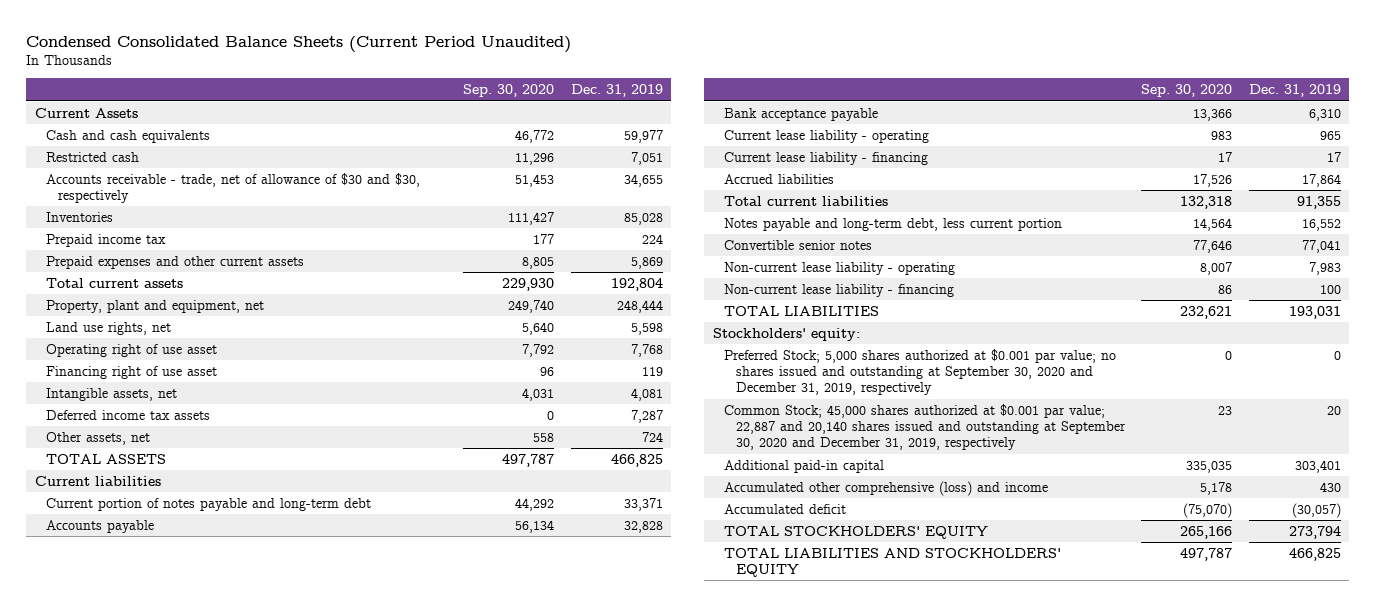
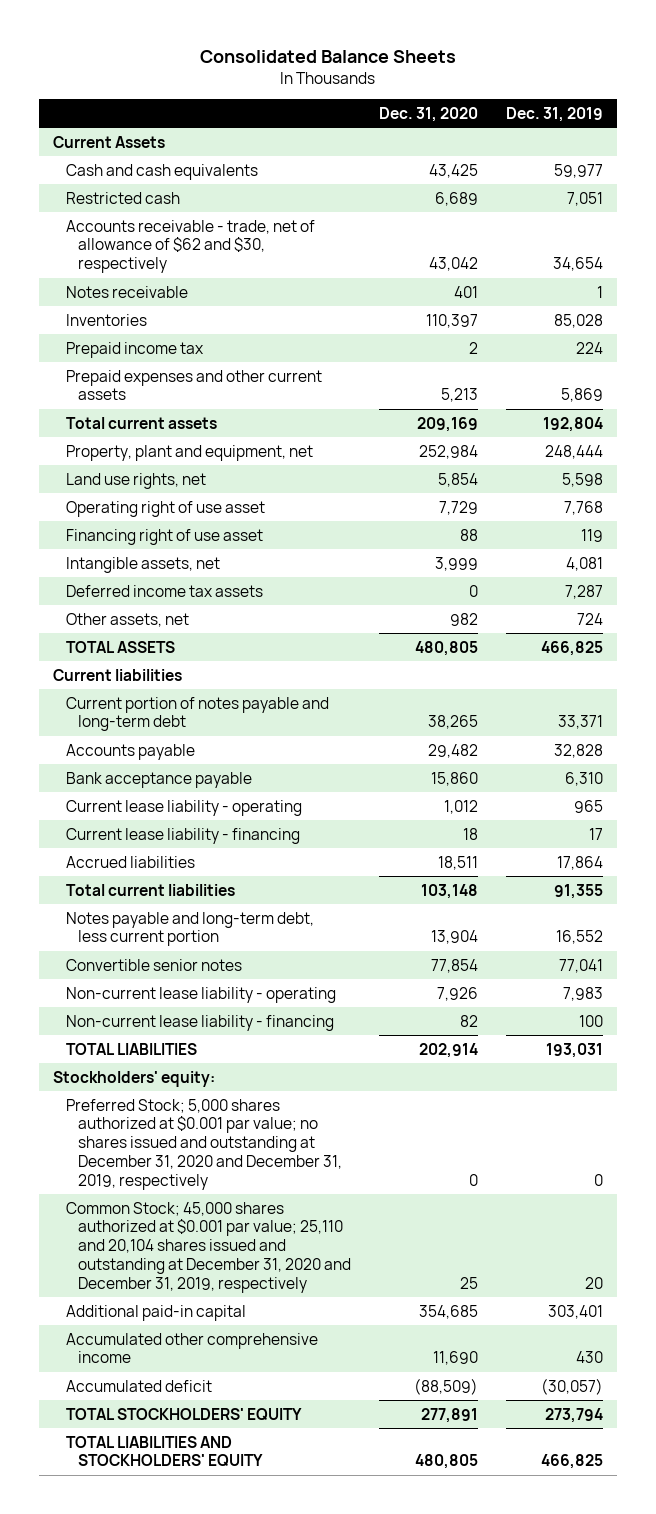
- Condensed Consolidated Balance Sheets (Current Period Unaudited)
+ Consolidated Balance Sheets
- | Sep. 30, 2020 | Dec. 31, 2019
+ | Dec. 31, 2020 | Dec. 31, 2019
- Accounts receivable - trade, net of allowance of $30 and $30, respectively | 51,453 | 34,655
+ Accounts receivable - trade, net of allowance of $62 and $30, respectively | 43,042 | 34,654
+ Notes receivable | 401 | 1
- Preferred Stock; 5,000 shares authorized at $0.001 par value; no shares issued and outstanding at September 30, 2020 and December 31, 2019, respectively | 0 | 0
- Common Stock; 45,000 shares authorized at $0.001 par value; 22,887 and 20,140 shares issued and outstanding at September 30, 2020 and December 31, 2019, respectively | 23 | 20
+ Preferred Stock; 5,000 shares authorized at $0.001 par value; no shares issued and outstanding at December 31, 2020 and December 31, 2019, respectively | 0 | 0
+ Common Stock; 45,000 shares authorized at $0.001 par value; 25,110 and 20,104 shares issued and outstanding at December 31, 2020 and December 31, 2019, respectively | 25 | 20
- Accumulated other comprehensive (loss) and income | 5,178 | 430
+ Accumulated other comprehensive income | 11,690 | 430

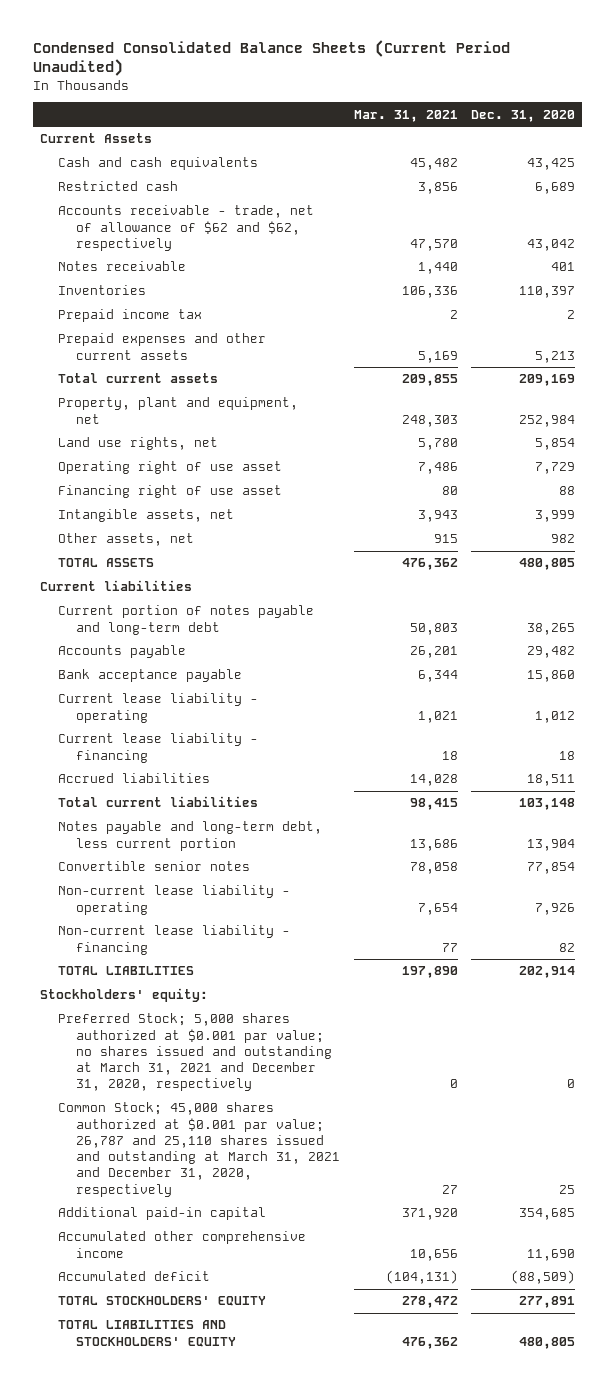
- Consolidated Balance Sheets
+ Condensed Consolidated Balance Sheets (Current Period Unaudited)
- | Dec. 31, 2020 | Dec. 31, 2019
+ | Mar. 31, 2021 | Dec. 31, 2020
- Accounts receivable - trade, net of allowance of $62 and $30, respectively | 43,042 | 34,654
+ Accounts receivable - trade, net of allowance of $62 and $62, respectively | 47,570 | 43,042
- Deferred income tax assets | 0 | 7,287
- Preferred Stock; 5,000 shares authorized at $0.001 par value; no shares issued and outstanding at December 31, 2020 and December 31, 2019, respectively | 0 | 0
- Common Stock; 45,000 shares authorized at $0.001 par value; 25,110 and 20,104 shares issued and outstanding at December 31, 2020 and December 31, 2019, respectively | 25 | 20
+ Preferred Stock; 5,000 shares authorized at $0.001 par value; no shares issued and outstanding at March 31, 2021 and December 31, 2020, respectively | 0 | 0
+ Common Stock; 45,000 shares authorized at $0.001 par value; 26,787 and 25,110 shares issued and outstanding at March 31, 2021 and December 31, 2020, respectively | 27 | 25

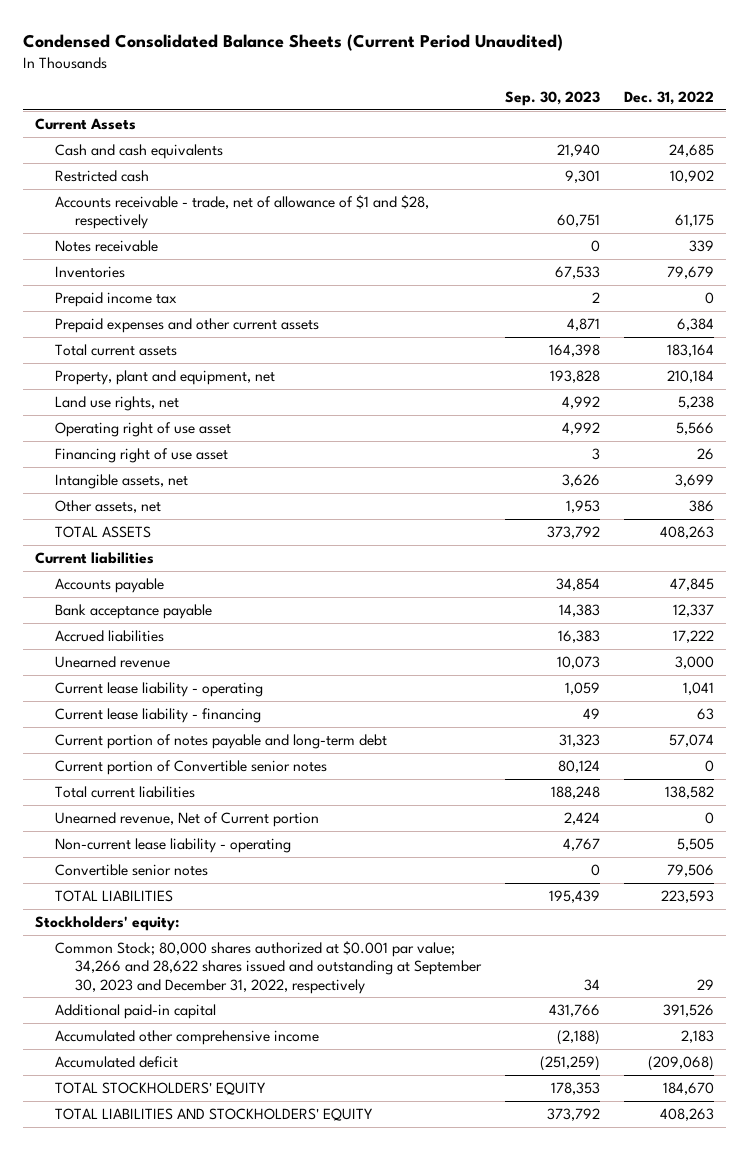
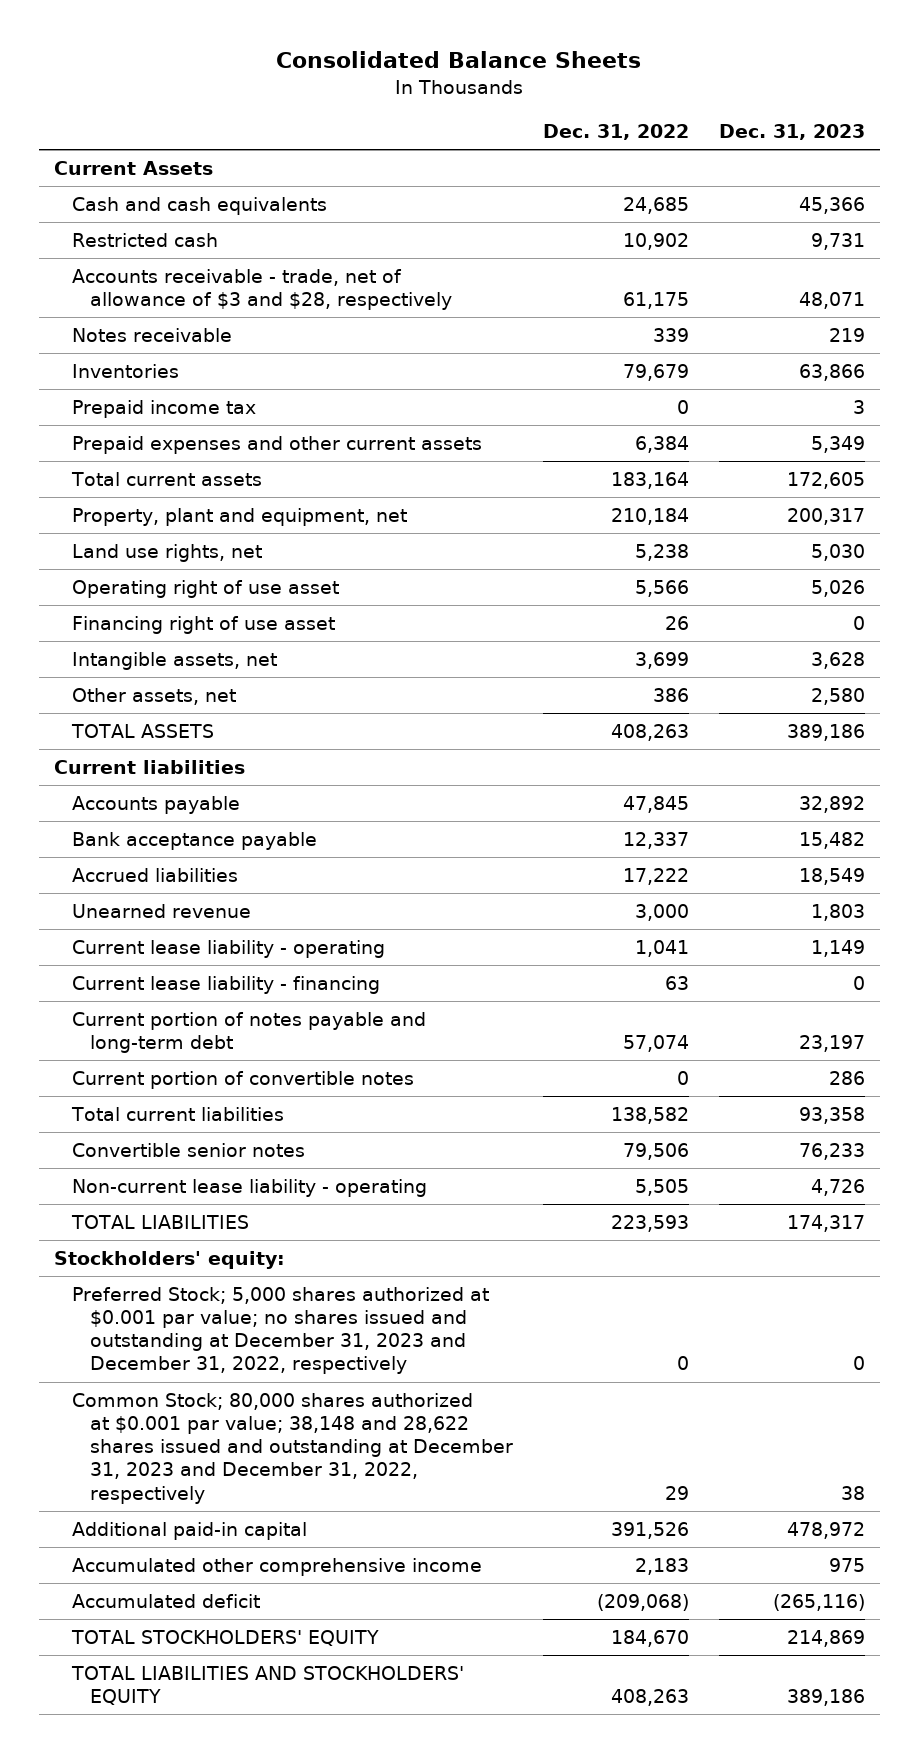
- Condensed Consolidated Balance Sheets (Current Period Unaudited)
+ Consolidated Balance Sheets
- | Sep. 30, 2023 | Dec. 31, 2022
+ | Dec. 31, 2022 | Dec. 31, 2023
- Accounts receivable - trade, net of allowance of $1 and $28, respectively | 60,751 | 61,175
+ Accounts receivable - trade, net of allowance of $3 and $28, respectively | 61,175 | 48,071
- Current portion of Convertible senior notes | 80,124 | 0
+ Current portion of convertible notes | 0 | 286
- Unearned revenue, Net of Current portion | 2,424 | 0
moved down: Non-current lease liability - operating | 5,505 | 4,726
- Common Stock; 80,000 shares authorized at $0.001 par value; 34,266 and 28,622 shares issued and outstanding at September 30, 2023 and December 31, 2022, respectively | 34 | 29
+ Preferred Stock; 5,000 shares authorized at $0.001 par value; no shares issued and outstanding at December 31, 2023 and December 31, 2022, respectively | 0 | 0
+ Common Stock; 80,000 shares authorized at $0.001 par value; 38,148 and 28,622 shares issued and outstanding at December 31, 2023 and December 31, 2022, respectively | 29 | 38

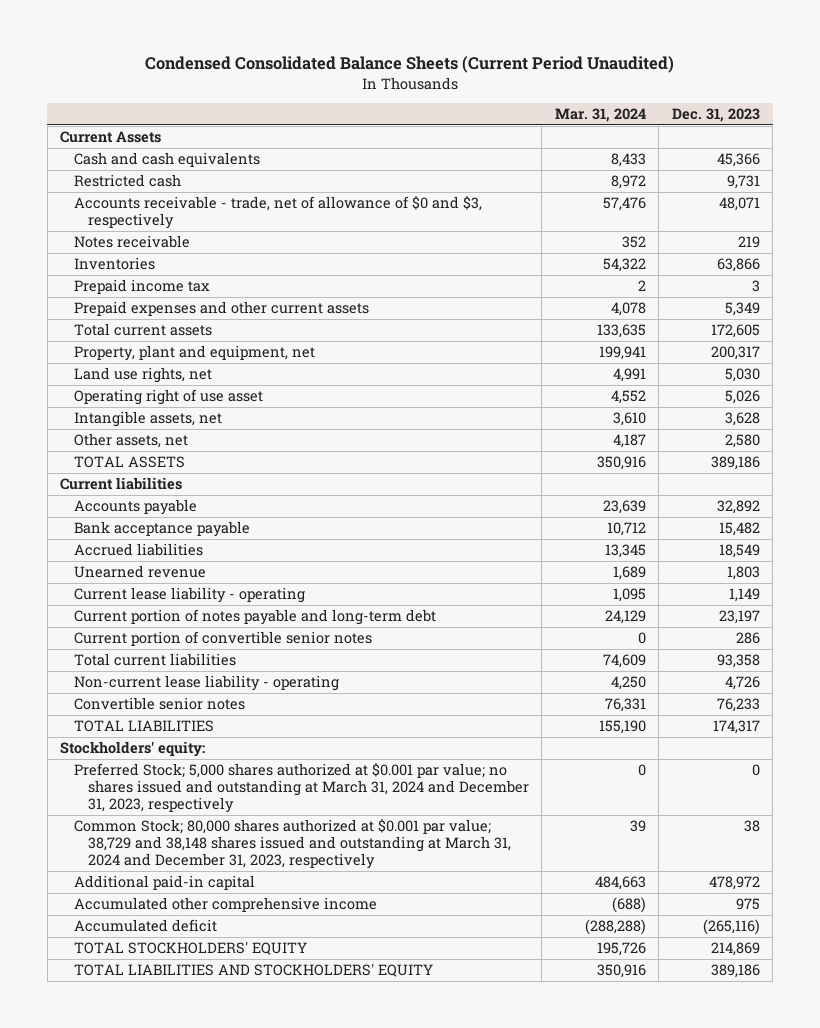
- Consolidated Balance Sheets
+ Condensed Consolidated Balance Sheets (Current Period Unaudited)
- | Dec. 31, 2022 | Dec. 31, 2023
+ | Mar. 31, 2024 | Dec. 31, 2023
- Accounts receivable - trade, net of allowance of $3 and $28, respectively | 61,175 | 48,071
+ Accounts receivable - trade, net of allowance of $0 and $3, respectively | 57,476 | 48,071
- Financing right of use asset | 26 | 0
- Current lease liability - financing | 63 | 0
- Current portion of convertible notes | 0 | 286
+ Current portion of convertible senior notes | 0 | 286
moved down: Convertible senior notes | 76,331 | 76,233
- Preferred Stock; 5,000 shares authorized at $0.001 par value; no shares issued and outstanding at December 31, 2023 and December 31, 2022, respectively | 0 | 0
- Common Stock; 80,000 shares authorized at $0.001 par value; 38,148 and 28,622 shares issued and outstanding at December 31, 2023 and December 31, 2022, respectively | 29 | 38
+ Preferred Stock; 5,000 shares authorized at $0.001 par value; no shares issued and outstanding at March 31, 2024 and December 31, 2023, respectively | 0 | 0
+ Common Stock; 80,000 shares authorized at $0.001 par value; 38,729 and 38,148 shares issued and outstanding at March 31, 2024 and December 31, 2023, respectively | 39 | 38

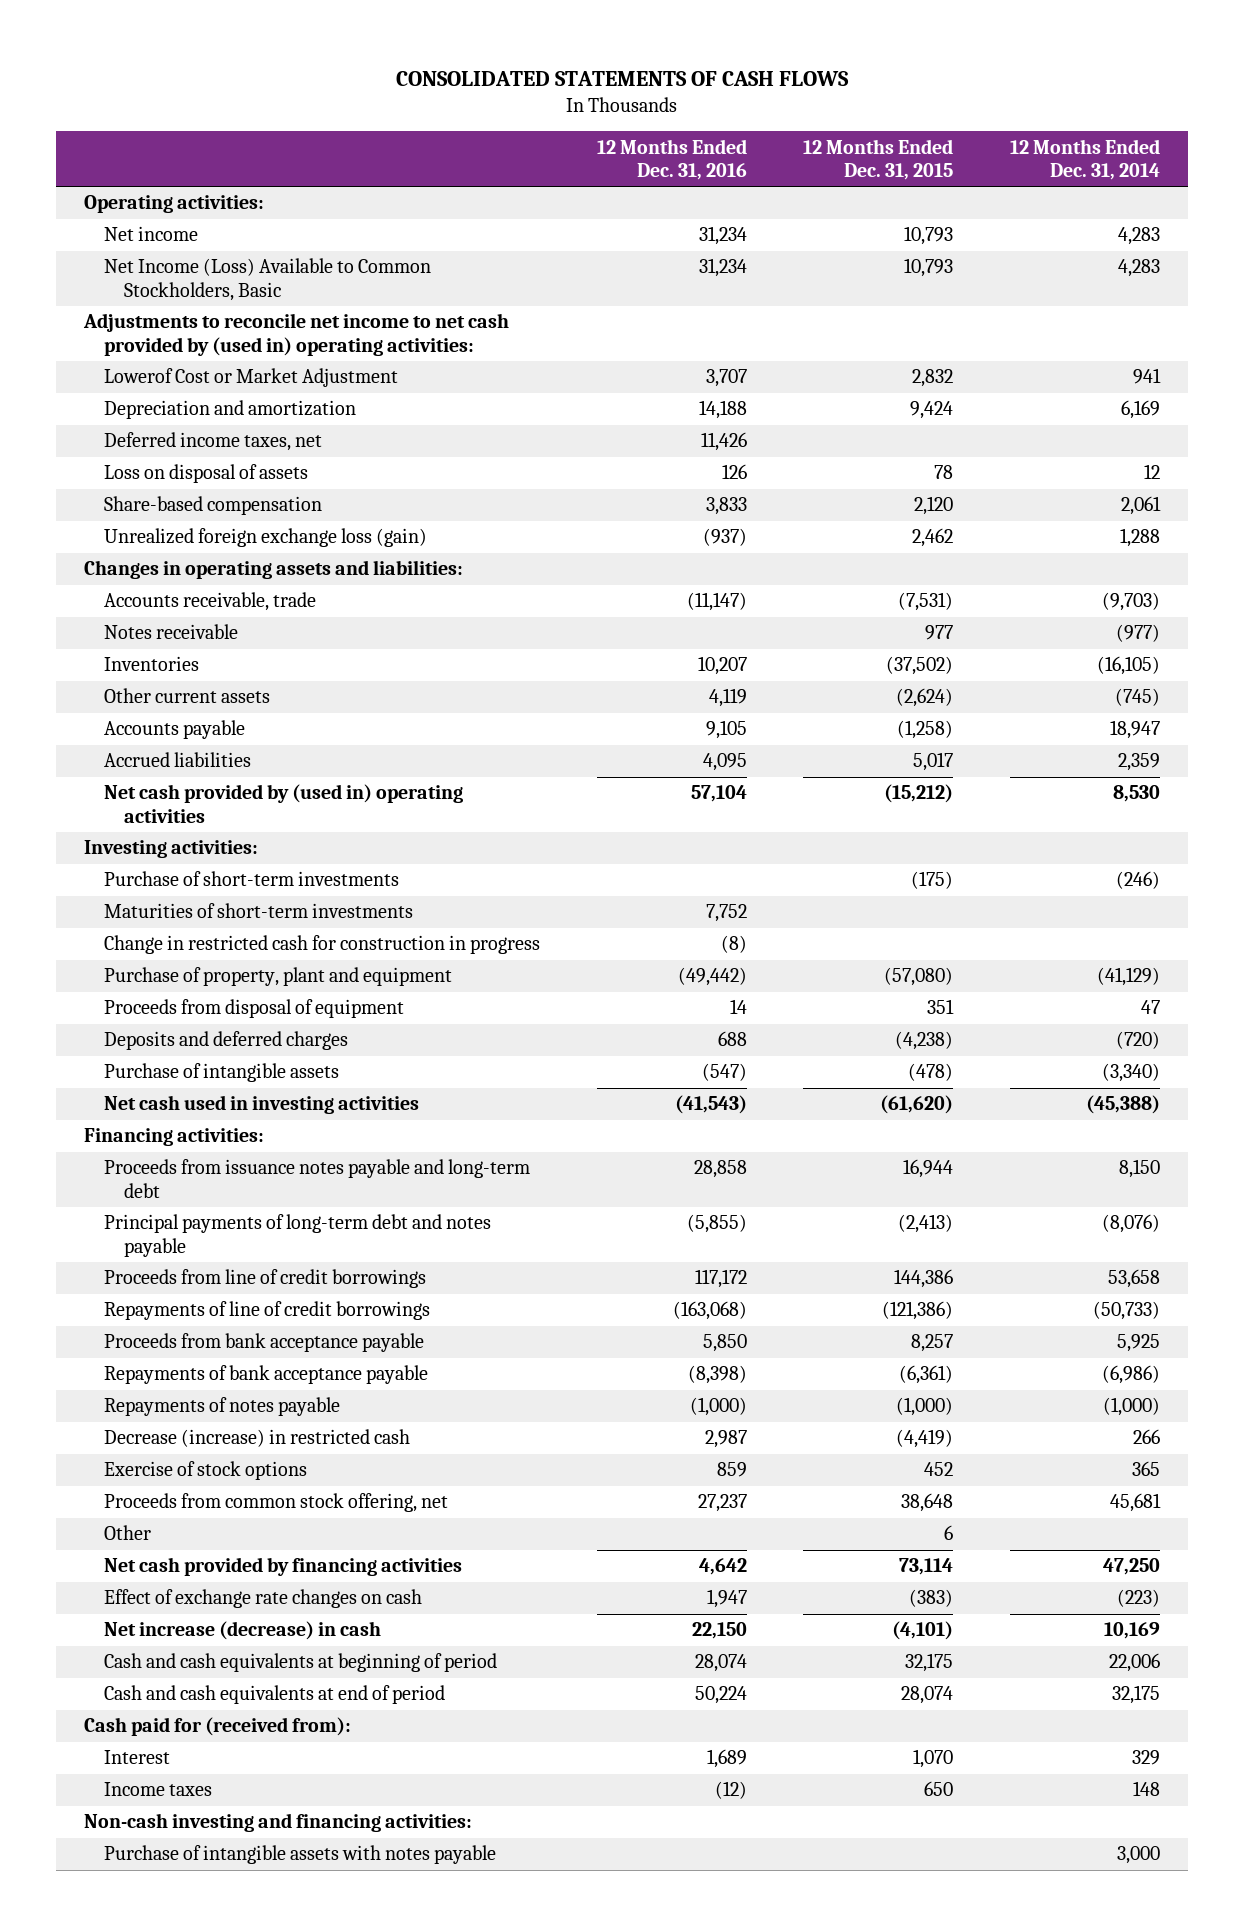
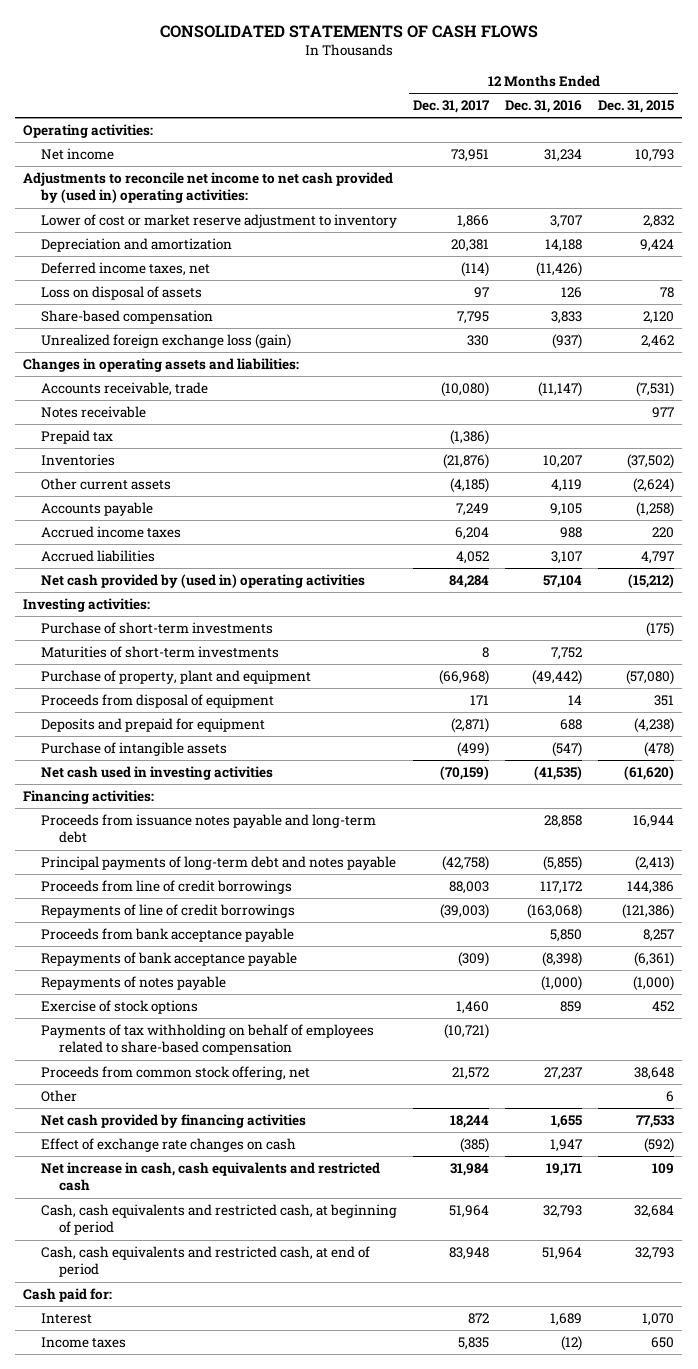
- | 12 Months Ended Dec. 31, 2016 | 12 Months Ended Dec. 31, 2015 | 12 Months Ended Dec. 31, 2014
+ | 12 Months Ended Dec. 31, 2017 | 12 Months Ended Dec. 31, 2016 | 12 Months Ended Dec. 31, 2015
- Net Income (Loss) Available to Common Stockholders, Basic | 31,234 | 10,793 | 4,283
- Lowerof Cost or Market Adjustment | 3,707 | 2,832 | 941
+ Lower of cost or market reserve adjustment to inventory | 1,866 | 3,707 | 2,832
- Deferred income taxes, net | 11,426 | |
+ Deferred income taxes, net | (114) | (11,426) |
+ Prepaid tax | (1,386) | |
- Accrued liabilities | 4,095 | 5,017 | 2,359
+ Accrued income taxes | 6,204 | 988 | 220
+ Accrued liabilities | 4,052 | 3,107 | 4,797
- Change in restricted cash for construction in progress | (8) | |
- Deposits and deferred charges | 688 | (4,238) | (720)
+ Deposits and prepaid for equipment | (2,871) | 688 | (4,238)
- Net cash used in investing activities | (41,543) | (61,620) | (45,388)
+ Net cash used in investing activities | (70,159) | (41,535) | (61,620)
- Decrease (increase) in restricted cash | 2,987 | (4,419) | 266
+ Payments of tax withholding on behalf of employees related to share-based compensation | (10,721) | |
- Net cash provided by financing activities | 4,642 | 73,114 | 47,250
- Effect of exchange rate changes on cash | 1,947 | (383) | (223)
- Net increase (decrease) in cash | 22,150 | (4,101) | 10,169
- Cash and cash equivalents at beginning of period | 28,074 | 32,175 | 22,006
- Cash and cash equivalents at end of period | 50,224 | 28,074 | 32,175
- Cash paid for (received from):
+ Net cash provided by financing activities | 18,244 | 1,655 | 77,533
+ Effect of exchange rate changes on cash | (385) | 1,947 | (592)
+ Net increase in cash, cash equivalents and restricted cash | 31,984 | 19,171 | 109
+ Cash, cash equivalents and restricted cash, at beginning of period | 51,964 | 32,793 | 32,684
+ Cash, cash equivalents and restricted cash, at end of period | 83,948 | 51,964 | 32,793
+ Cash paid for:
- Non-cash investing and financing activities:
- Purchase of intangible assets with notes payable | | | 3,000

